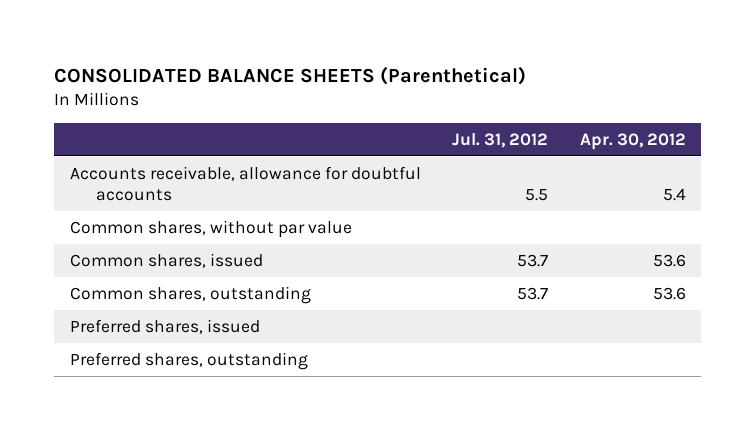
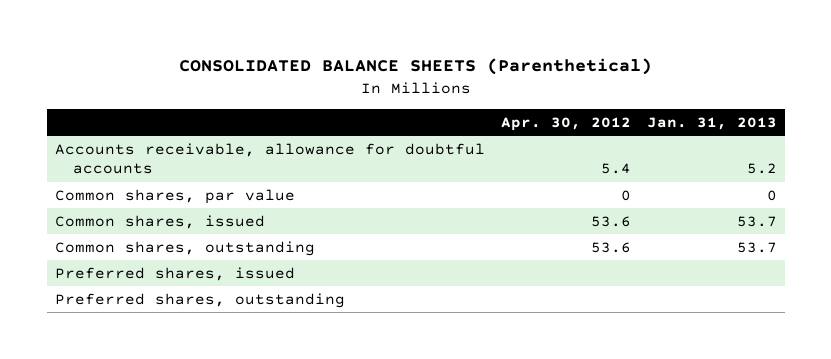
- | Jul. 31, 2012 | Apr. 30, 2012
+ | Apr. 30, 2012 | Jan. 31, 2013
- Common shares, without par value
+ Common shares, par value | 0 | 0

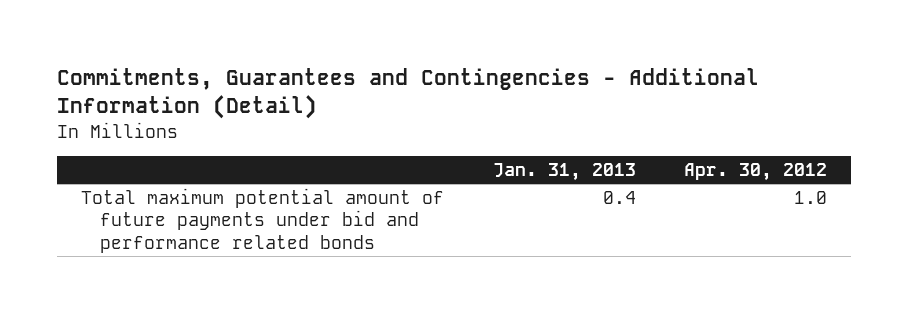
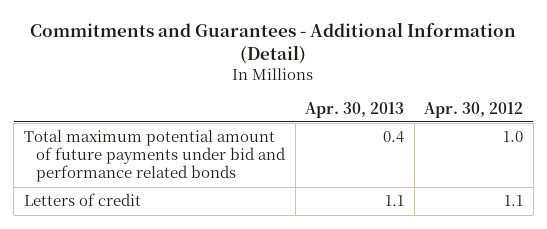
- Commitments, Guarantees and Contingencies - Additional Information (Detail)
+ Commitments and Guarantees - Additional Information (Detail)
- | Jan. 31, 2013 | Apr. 30, 2012
+ | Apr. 30, 2013 | Apr. 30, 2012
+ Letters of credit | 1.1 | 1.1

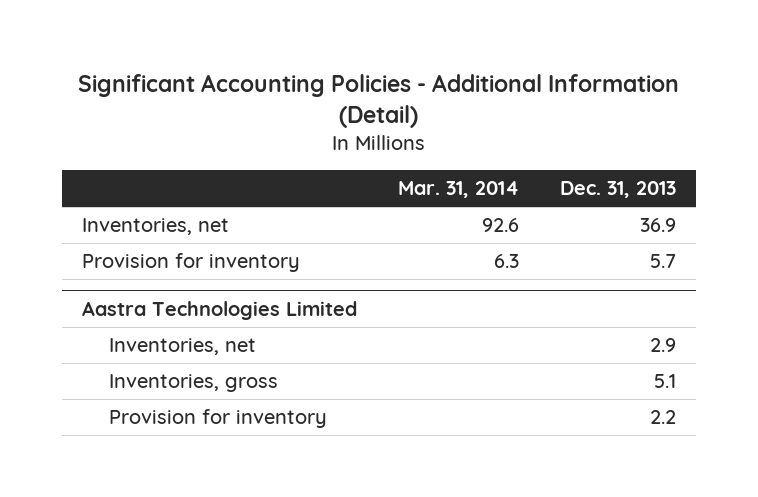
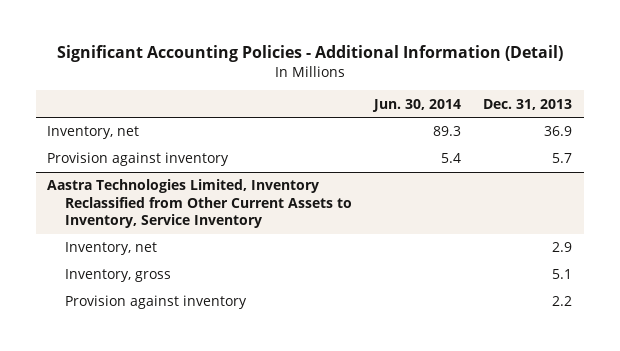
- | Mar. 31, 2014 | Dec. 31, 2013
+ | Jun. 30, 2014 | Dec. 31, 2013
- Inventories, net | 92.6 | 36.9
- Provision for inventory | 6.3 | 5.7
- Aastra Technologies Limited
- Inventories, net | | 2.9
- Inventories, gross | | 5.1
- Provision for inventory | | 2.2
+ Inventory, net | 89.3 | 36.9
+ Provision against inventory | 5.4 | 5.7
+ Aastra Technologies Limited, Inventory Reclassified from Other Current Assets to Inventory, Service Inventory
+ Inventory, net | | 2.9
+ Inventory, gross | | 5.1
+ Provision against inventory | | 2.2

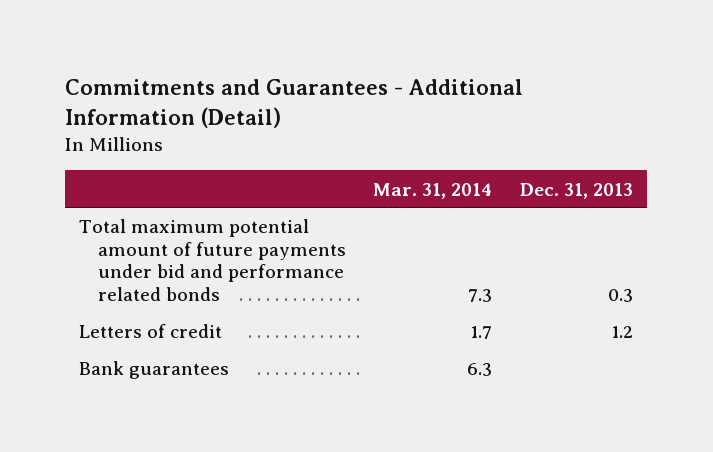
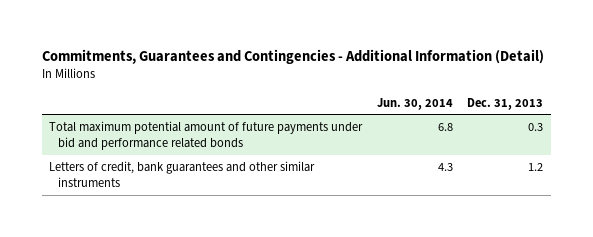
- Commitments and Guarantees - Additional Information (Detail)
+ Commitments, Guarantees and Contingencies - Additional Information (Detail)
- | Mar. 31, 2014 | Dec. 31, 2013
+ | Jun. 30, 2014 | Dec. 31, 2013
- Letters of credit | 1.7 | 1.2
- Bank guarantees | 6.3 |
+ Letters of credit, bank guarantees and other similar instruments | 4.3 | 1.2

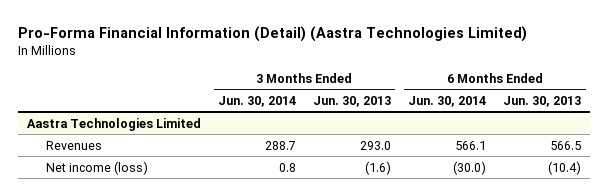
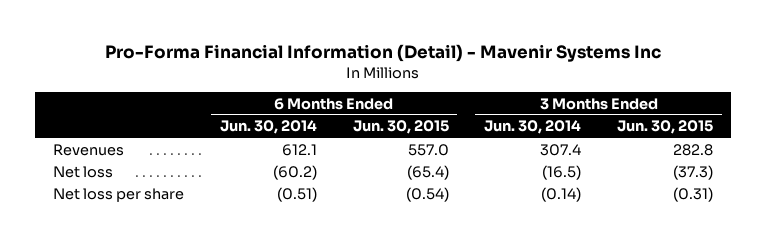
- Pro-Forma Financial Information (Detail) (Aastra Technologies Limited)
+ Pro-Forma Financial Information (Detail) - Mavenir Systems Inc
- | 3 Months Ended Jun. 30, 2014 | 3 Months Ended Jun. 30, 2013 | 6 Months Ended Jun. 30, 2014 | 6 Months Ended Jun. 30, 2013
+ | 6 Months Ended Jun. 30, 2014 | 6 Months Ended Jun. 30, 2015 | 3 Months Ended Jun. 30, 2014 | 3 Months Ended Jun. 30, 2015
- Aastra Technologies Limited
- Revenues | 288.7 | 293.0 | 566.1 | 566.5
- Net income (loss) | 0.8 | (1.6) | (30.0) | (10.4)
+ Revenues | 612.1 | 557.0 | 307.4 | 282.8
+ Net loss | (60.2) | (65.4) | (16.5) | (37.3)
+ Net loss per share | (0.51) | (0.54) | (0.14) | (0.31)

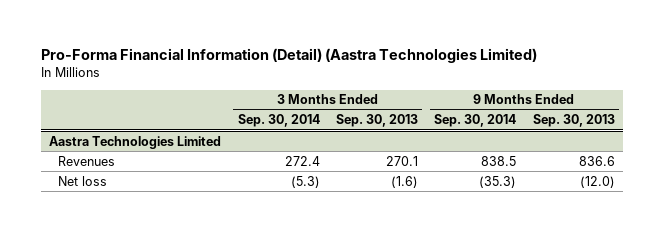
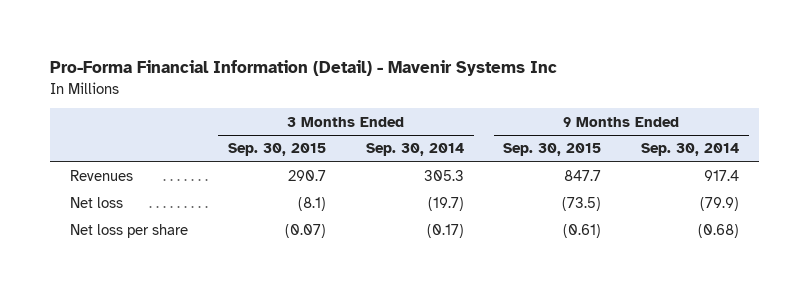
- Pro-Forma Financial Information (Detail) (Aastra Technologies Limited)
+ Pro-Forma Financial Information (Detail) - Mavenir Systems Inc
- | 3 Months Ended Sep. 30, 2014 | 3 Months Ended Sep. 30, 2013 | 9 Months Ended Sep. 30, 2014 | 9 Months Ended Sep. 30, 2013
+ | 3 Months Ended Sep. 30, 2015 | 3 Months Ended Sep. 30, 2014 | 9 Months Ended Sep. 30, 2015 | 9 Months Ended Sep. 30, 2014
- Aastra Technologies Limited
- Revenues | 272.4 | 270.1 | 838.5 | 836.6
- Net loss | (5.3) | (1.6) | (35.3) | (12.0)
+ Revenues | 290.7 | 305.3 | 847.7 | 917.4
+ Net loss | (8.1) | (19.7) | (73.5) | (79.9)
+ Net loss per share | (0.07) | (0.17) | (0.61) | (0.68)

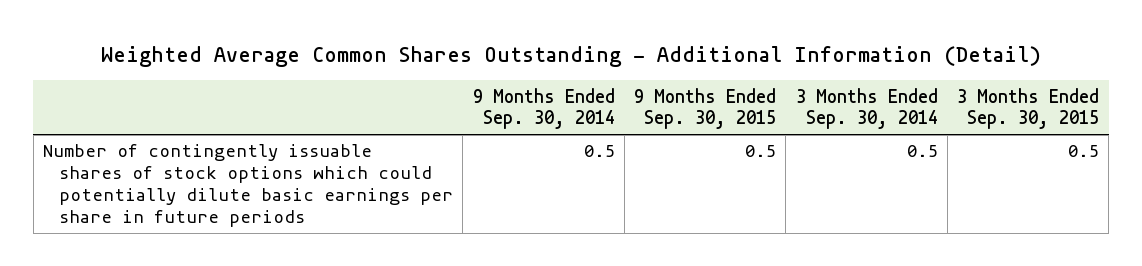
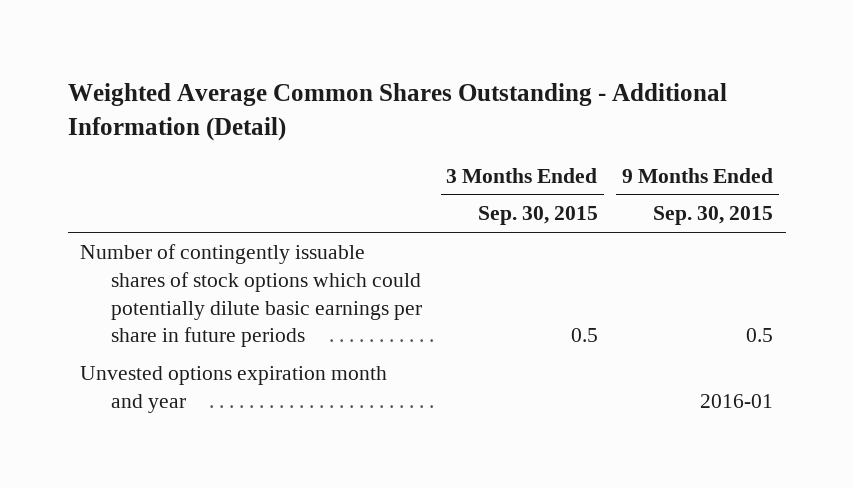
- | 9 Months Ended Sep. 30, 2014 | 9 Months Ended Sep. 30, 2015 | 3 Months Ended Sep. 30, 2014 | 3 Months Ended Sep. 30, 2015
+ | 3 Months Ended Sep. 30, 2015 | 9 Months Ended Sep. 30, 2015
+ Unvested options expiration month and year | | 2016-01

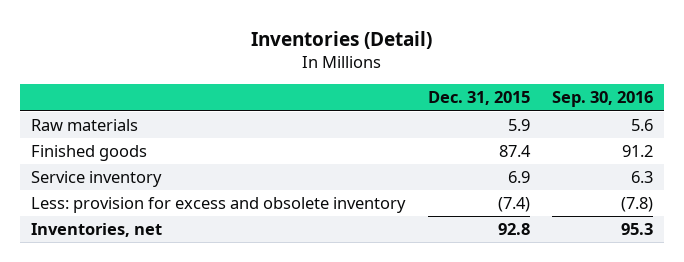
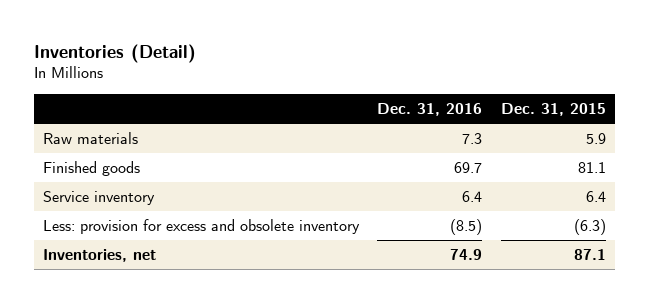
- | Dec. 31, 2015 | Sep. 30, 2016
+ | Dec. 31, 2016 | Dec. 31, 2015
- Finished goods | 87.4 | 91.2
- Service inventory | 6.9 | 6.3
- Less: provision for excess and obsolete inventory | (7.4) | (7.8)
- Inventories, net | 92.8 | 95.3
+ Finished goods | 69.7 | 81.1
+ Service inventory | 6.4 | 6.4
+ Less: provision for excess and obsolete inventory | (8.5) | (6.3)
+ Inventories, net | 74.9 | 87.1

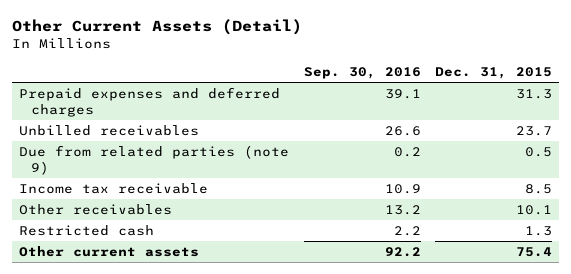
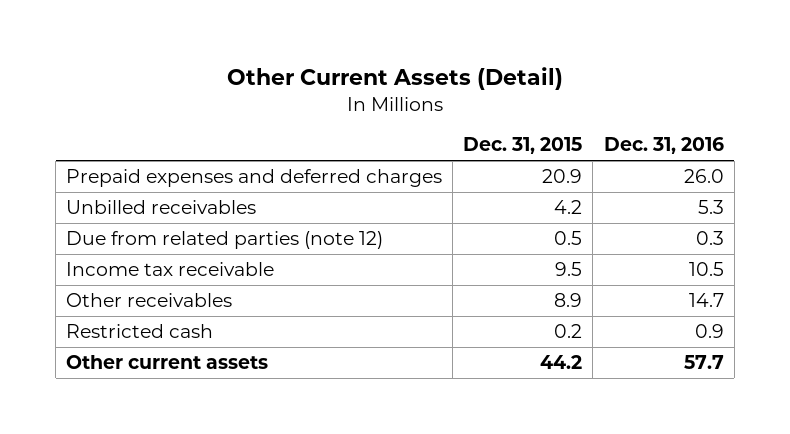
- | Sep. 30, 2016 | Dec. 31, 2015
+ | Dec. 31, 2015 | Dec. 31, 2016
- Prepaid expenses and deferred charges | 39.1 | 31.3
- Unbilled receivables | 26.6 | 23.7
- Due from related parties (note 9) | 0.2 | 0.5
- Income tax receivable | 10.9 | 8.5
- Other receivables | 13.2 | 10.1
- Restricted cash | 2.2 | 1.3
- Other current assets | 92.2 | 75.4
+ Prepaid expenses and deferred charges | 20.9 | 26.0
+ Unbilled receivables | 4.2 | 5.3
+ Due from related parties (note 12) | 0.5 | 0.3
+ Income tax receivable | 9.5 | 10.5
+ Other receivables | 8.9 | 14.7
+ Restricted cash | 0.2 | 0.9
+ Other current assets | 44.2 | 57.7

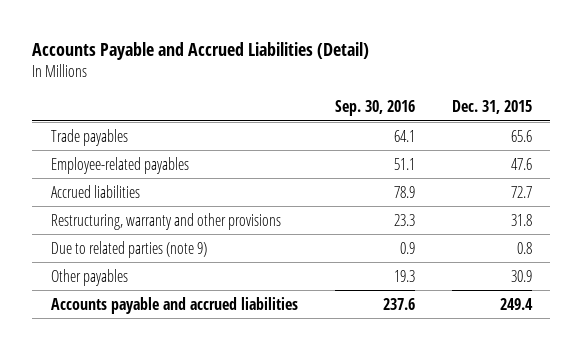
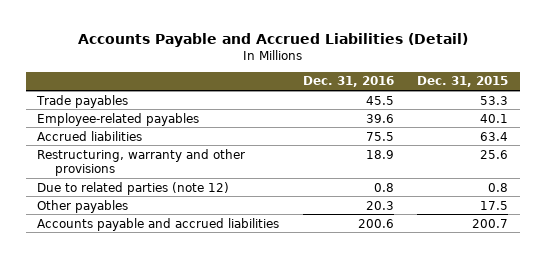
- | Sep. 30, 2016 | Dec. 31, 2015
+ | Dec. 31, 2016 | Dec. 31, 2015
- Trade payables | 64.1 | 65.6
- Employee-related payables | 51.1 | 47.6
- Accrued liabilities | 78.9 | 72.7
- Restructuring, warranty and other provisions | 23.3 | 31.8
- Due to related parties (note 9) | 0.9 | 0.8
- Other payables | 19.3 | 30.9
- Accounts payable and accrued liabilities | 237.6 | 249.4
+ Trade payables | 45.5 | 53.3
+ Employee-related payables | 39.6 | 40.1
+ Accrued liabilities | 75.5 | 63.4
+ Restructuring, warranty and other provisions | 18.9 | 25.6
+ Due to related parties (note 12) | 0.8 | 0.8
+ Other payables | 20.3 | 17.5
+ Accounts payable and accrued liabilities | 200.6 | 200.7

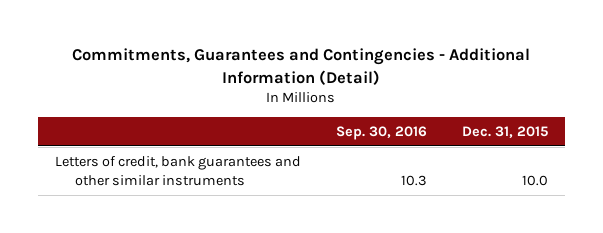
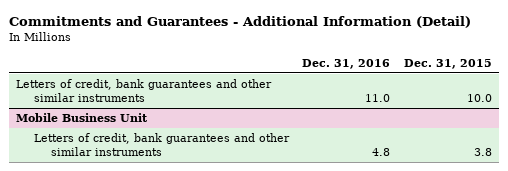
- Commitments, Guarantees and Contingencies - Additional Information (Detail)
+ Commitments and Guarantees - Additional Information (Detail)
- | Sep. 30, 2016 | Dec. 31, 2015
+ | Dec. 31, 2016 | Dec. 31, 2015
+ Mobile Business Unit
+ Letters of credit, bank guarantees and other similar instruments | 4.8 | 3.8

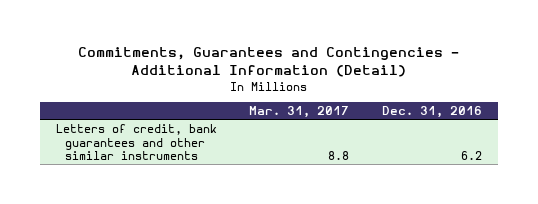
- Commitments and Guarantees - Additional Information (Detail)
+ Commitments, Guarantees and Contingencies - Additional Information (Detail)
- | Dec. 31, 2016 | Dec. 31, 2015
+ | Mar. 31, 2017 | Dec. 31, 2016
- Letters of credit, bank guarantees and other similar instruments | 11.0 | 10.0
- Mobile Business Unit
- Letters of credit, bank guarantees and other similar instruments | 4.8 | 3.8
+ Letters of credit, bank guarantees and other similar instruments | 8.8 | 6.2

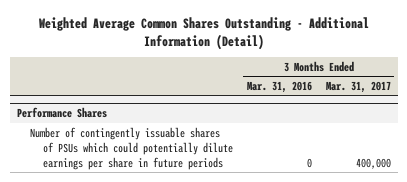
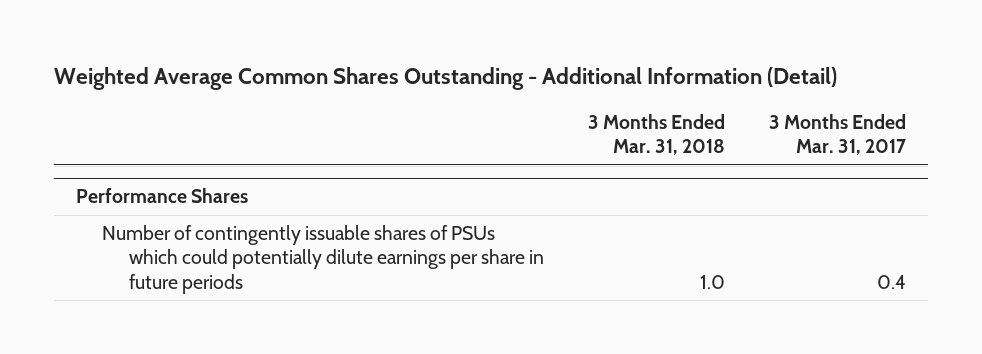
- | 3 Months Ended Mar. 31, 2016 | 3 Months Ended Mar. 31, 2017
+ | 3 Months Ended Mar. 31, 2018 | 3 Months Ended Mar. 31, 2017
@ Performance Shares
- Number of contingently issuable shares of PSUs which could potentially dilute earnings per share in future periods | 0 | 400,000
+ Number of contingently issuable shares of PSUs which could potentially dilute earnings per share in future periods | 1.0 | 0.4

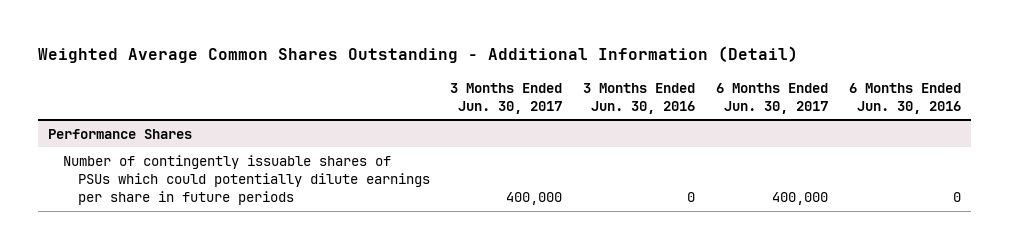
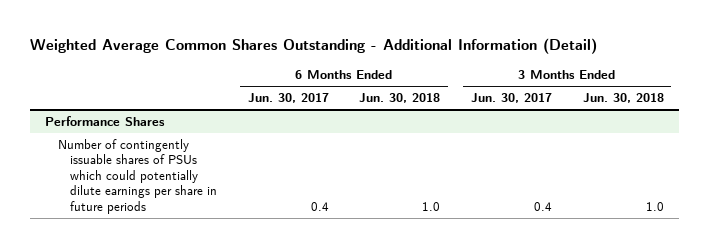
- | 3 Months Ended Jun. 30, 2017 | 3 Months Ended Jun. 30, 2016 | 6 Months Ended Jun. 30, 2017 | 6 Months Ended Jun. 30, 2016
+ | 6 Months Ended Jun. 30, 2017 | 6 Months Ended Jun. 30, 2018 | 3 Months Ended Jun. 30, 2017 | 3 Months Ended Jun. 30, 2018
@ Performance Shares
- Number of contingently issuable shares of PSUs which could potentially dilute earnings per share in future periods | 400,000 | 0 | 400,000 | 0
+ Number of contingently issuable shares of PSUs which could potentially dilute earnings per share in future periods | 0.4 | 1.0 | 0.4 | 1.0

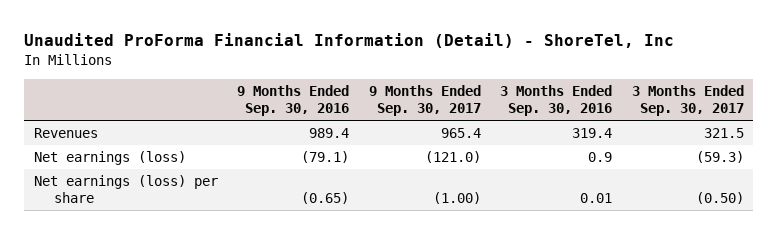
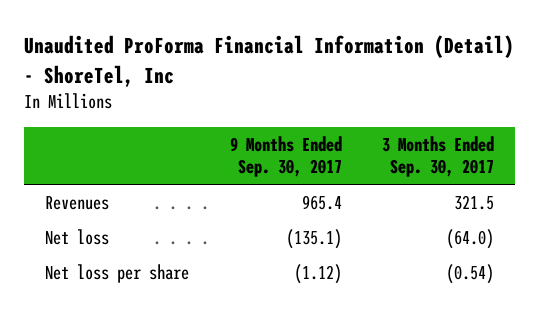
- | 9 Months Ended Sep. 30, 2016 | 9 Months Ended Sep. 30, 2017 | 3 Months Ended Sep. 30, 2016 | 3 Months Ended Sep. 30, 2017
+ | 9 Months Ended Sep. 30, 2017 | 3 Months Ended Sep. 30, 2017
- Net earnings (loss) | (79.1) | (121.0) | 0.9 | (59.3)
- Net earnings (loss) per share | (0.65) | (1.00) | 0.01 | (0.50)
+ Net loss | (135.1) | (64.0)
+ Net loss per share | (1.12) | (0.54)

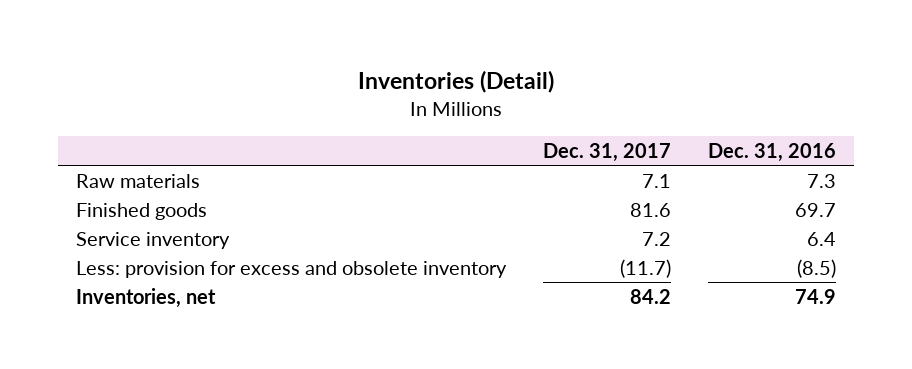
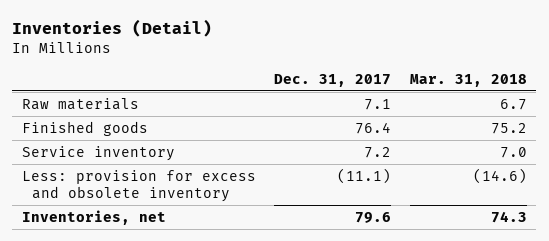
- | Dec. 31, 2017 | Dec. 31, 2016
+ | Dec. 31, 2017 | Mar. 31, 2018
- Finished goods | 81.6 | 69.7
+ Finished goods | 76.4 | 75.2
- Less: provision for excess and obsolete inventory | (11.7) | (8.5)
- Inventories, net | 84.2 | 74.9
+ Less: provision for excess and obsolete inventory | (11.1) | (14.6)
+ Inventories, net | 79.6 | 74.3

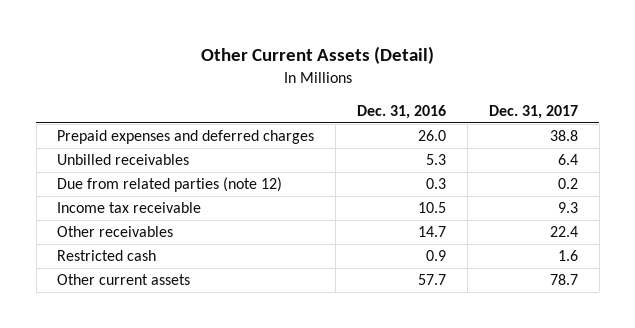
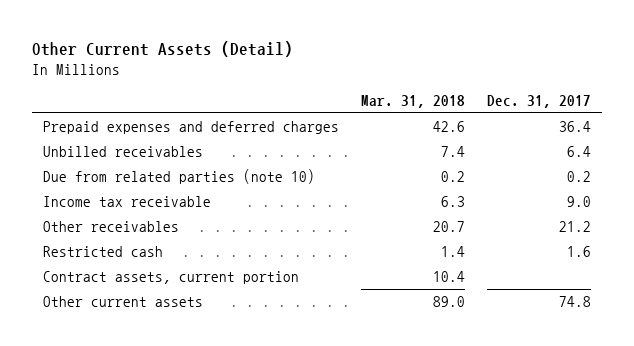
- | Dec. 31, 2016 | Dec. 31, 2017
+ | Mar. 31, 2018 | Dec. 31, 2017
- Prepaid expenses and deferred charges | 26.0 | 38.8
+ Prepaid expenses and deferred charges | 42.6 | 36.4
- Due from related parties (note 12) | 0.3 | 0.2
- Income tax receivable | 10.5 | 9.3
- Other receivables | 14.7 | 22.4
+ Due from related parties (note 10) | 0.2 | 0.2
+ Income tax receivable | 6.3 | 9.0
+ Other receivables | 20.7 | 21.2
- Other current assets | 57.7 | 78.7
+ Contract assets, current portion | 10.4 |
+ Other current assets | 89.0 | 74.8

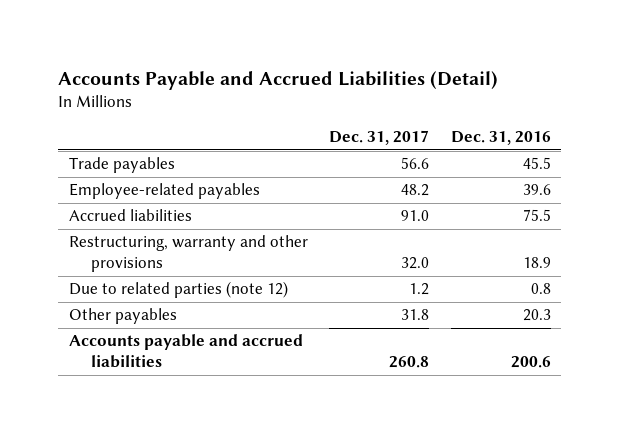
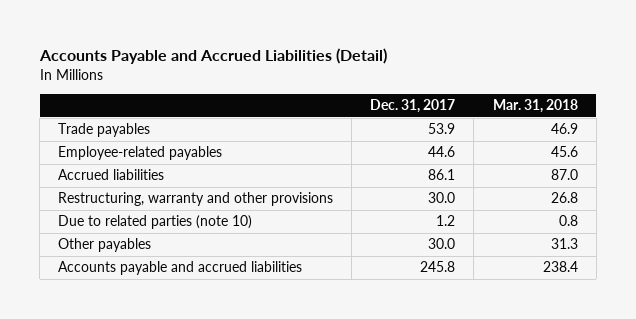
- | Dec. 31, 2017 | Dec. 31, 2016
+ | Dec. 31, 2017 | Mar. 31, 2018
- Trade payables | 56.6 | 45.5
- Employee-related payables | 48.2 | 39.6
- Accrued liabilities | 91.0 | 75.5
- Restructuring, warranty and other provisions | 32.0 | 18.9
- Due to related parties (note 12) | 1.2 | 0.8
- Other payables | 31.8 | 20.3
- Accounts payable and accrued liabilities | 260.8 | 200.6
+ Trade payables | 53.9 | 46.9
+ Employee-related payables | 44.6 | 45.6
+ Accrued liabilities | 86.1 | 87.0
+ Restructuring, warranty and other provisions | 30.0 | 26.8
+ Due to related parties (note 10) | 1.2 | 0.8
+ Other payables | 30.0 | 31.3
+ Accounts payable and accrued liabilities | 245.8 | 238.4

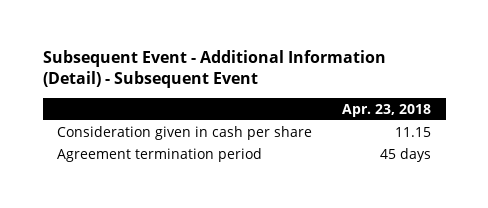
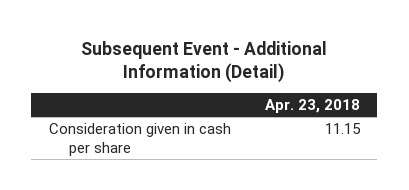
- Subsequent Event - Additional Information (Detail) - Subsequent Event
+ Subsequent Event - Additional Information (Detail)
- Agreement termination period | 45 days

